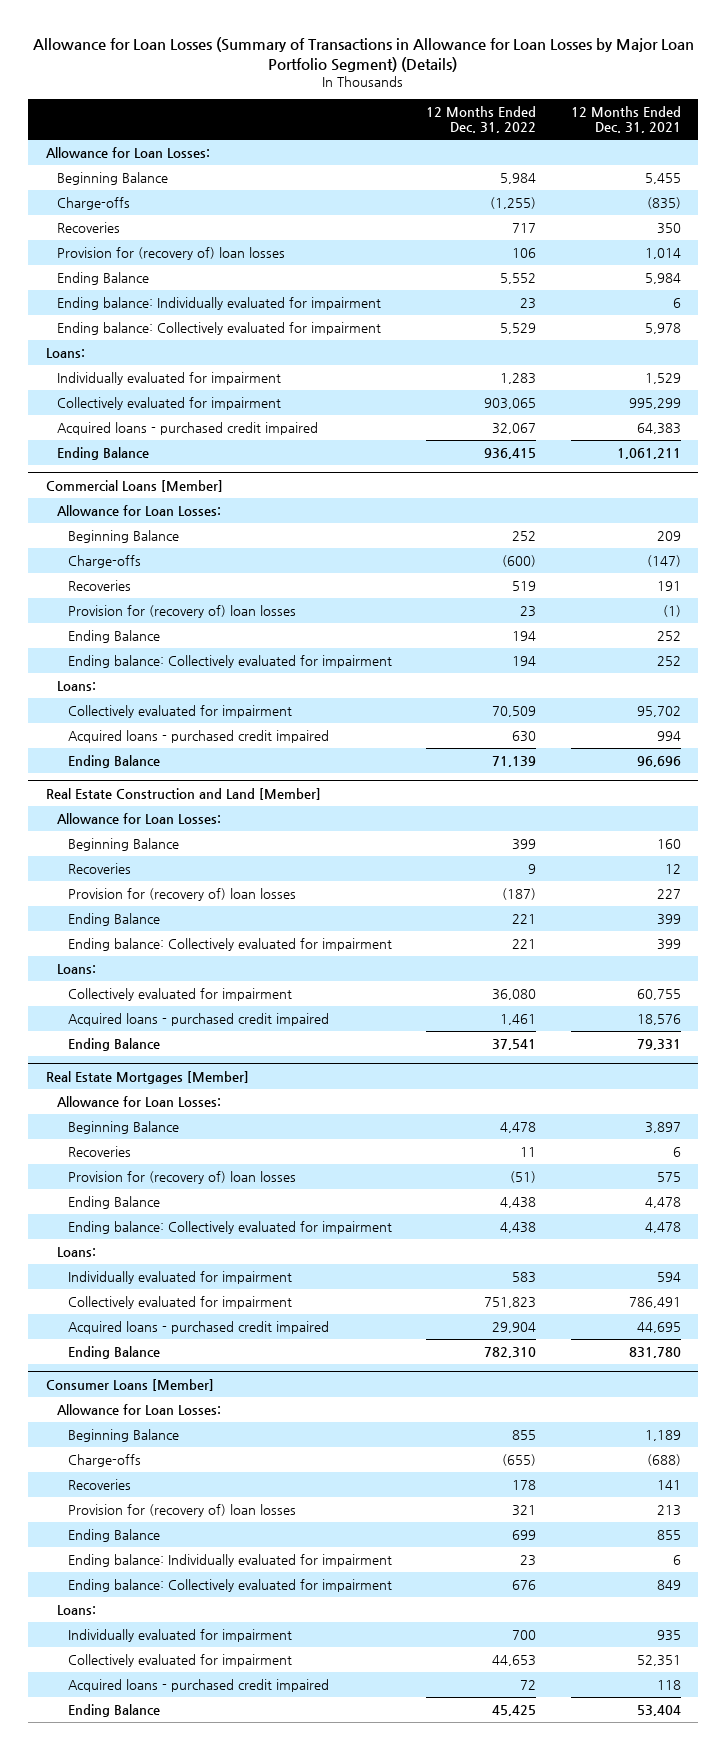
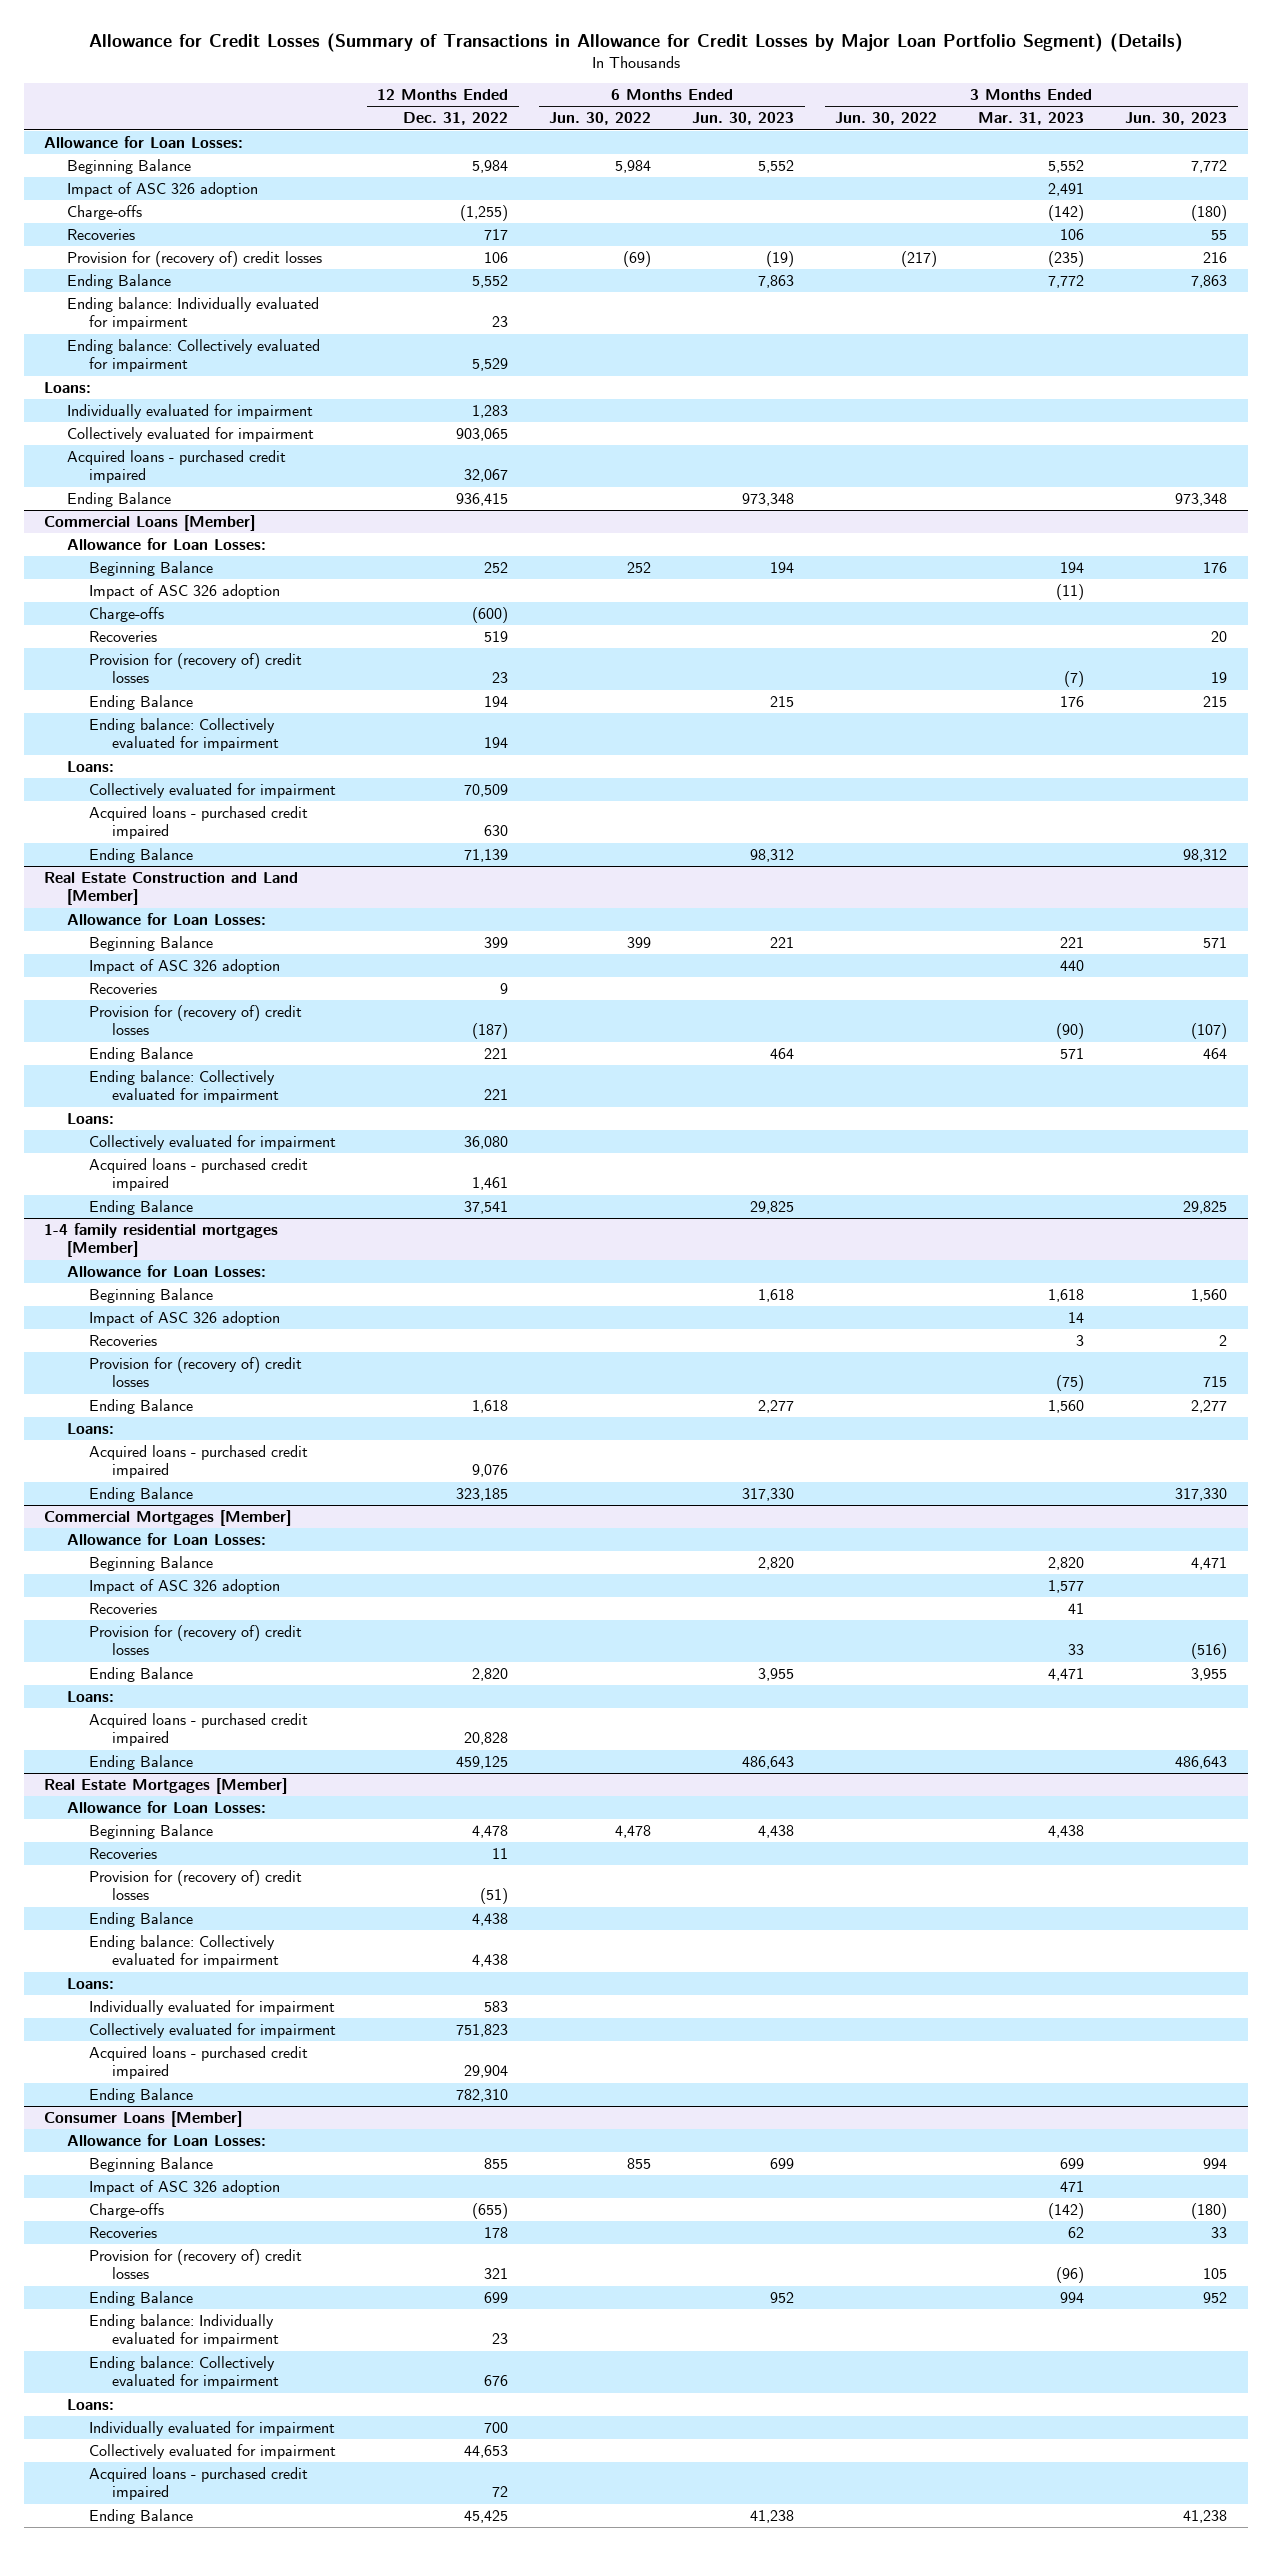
- Allowance for Loan Losses (Summary of Transactions in Allowance for Loan Losses by Major Loan Portfolio Segment) (Details)
+ Allowance for Credit Losses (Summary of Transactions in Allowance for Credit Losses by Major Loan Portfolio Segment) (Details)
- | 12 Months Ended Dec. 31, 2022 | 12 Months Ended Dec. 31, 2021
+ | 12 Months Ended Dec. 31, 2022 | 6 Months Ended Jun. 30, 2022 | 6 Months Ended Jun. 30, 2023 | 3 Months Ended Jun. 30, 2022 | 3 Months Ended Mar. 31, 2023 | 3 Months Ended Jun. 30, 2023
+ Impact of ASC 326 adoption | | | | | 2,491 |
- Provision for (recovery of) loan losses | 106 | 1,014
+ Provision for (recovery of) credit losses | 106 | (69) | (19) | (217) | (235) | 216
@ Commercial Loans [Member]
+ Impact of ASC 326 adoption | | | | | (11) |
- Provision for (recovery of) loan losses | 23 | (1)
+ Provision for (recovery of) credit losses | 23 | | | | (7) | 19
@ Real Estate Construction and Land [Member]
+ Impact of ASC 326 adoption | | | | | 440 |
- Provision for (recovery of) loan losses | (187) | 227
+ Provision for (recovery of) credit losses | (187) | | | | (90) | (107)
+ 1-4 family residential mortgages [Member]
+ Allowance for Loan Losses:
+ Beginning Balance | | | 1,618 | | 1,618 | 1,560
+ Impact of ASC 326 adoption | | | | | 14 |
+ Recoveries | | | | | 3 | 2
+ Provision for (recovery of) credit losses | | | | | (75) | 715
+ Ending Balance | 1,618 | | 2,277 | | 1,560 | 2,277
+ Loans:
+ Acquired loans - purchased credit impaired | 9,076 | | | | |
+ Ending Balance | 323,185 | | 317,330 | | | 317,330
+ Commercial Mortgages [Member]
+ Allowance for Loan Losses:
+ Beginning Balance | | | 2,820 | | 2,820 | 4,471
+ Impact of ASC 326 adoption | | | | | 1,577 |
+ Recoveries | | | | | 41 |
+ Provision for (recovery of) credit losses | | | | | 33 | (516)
+ Ending Balance | 2,820 | | 3,955 | | 4,471 | 3,955
+ Loans:
+ Acquired loans - purchased credit impaired | 20,828 | | | | |
+ Ending Balance | 459,125 | | 486,643 | | | 486,643
@ Real Estate Mortgages [Member]
- Provision for (recovery of) loan losses | (51) | 575
+ Provision for (recovery of) credit losses | (51) | | | | |
@ Consumer Loans [Member]
+ Impact of ASC 326 adoption | | | | | 471 |
- Provision for (recovery of) loan losses | 321 | 213
+ Provision for (recovery of) credit losses | 321 | | | | (96) | 105

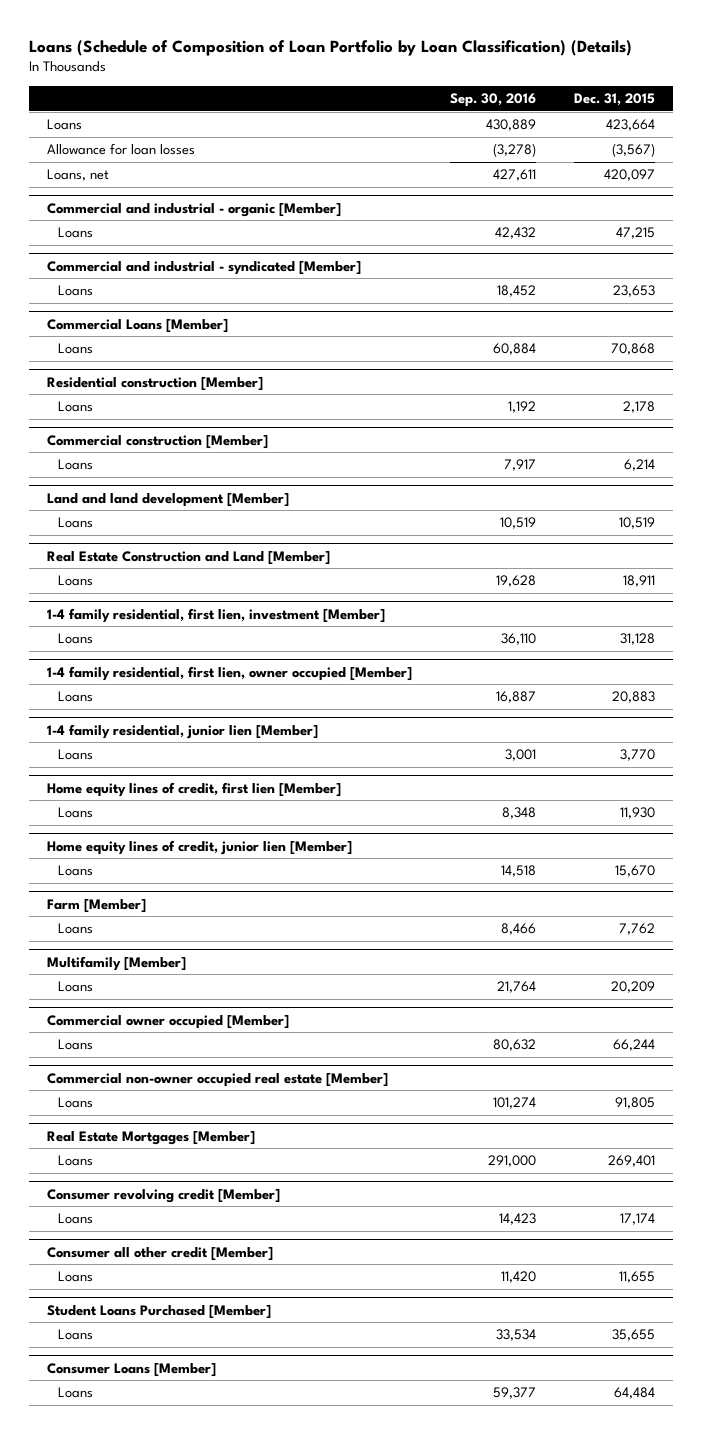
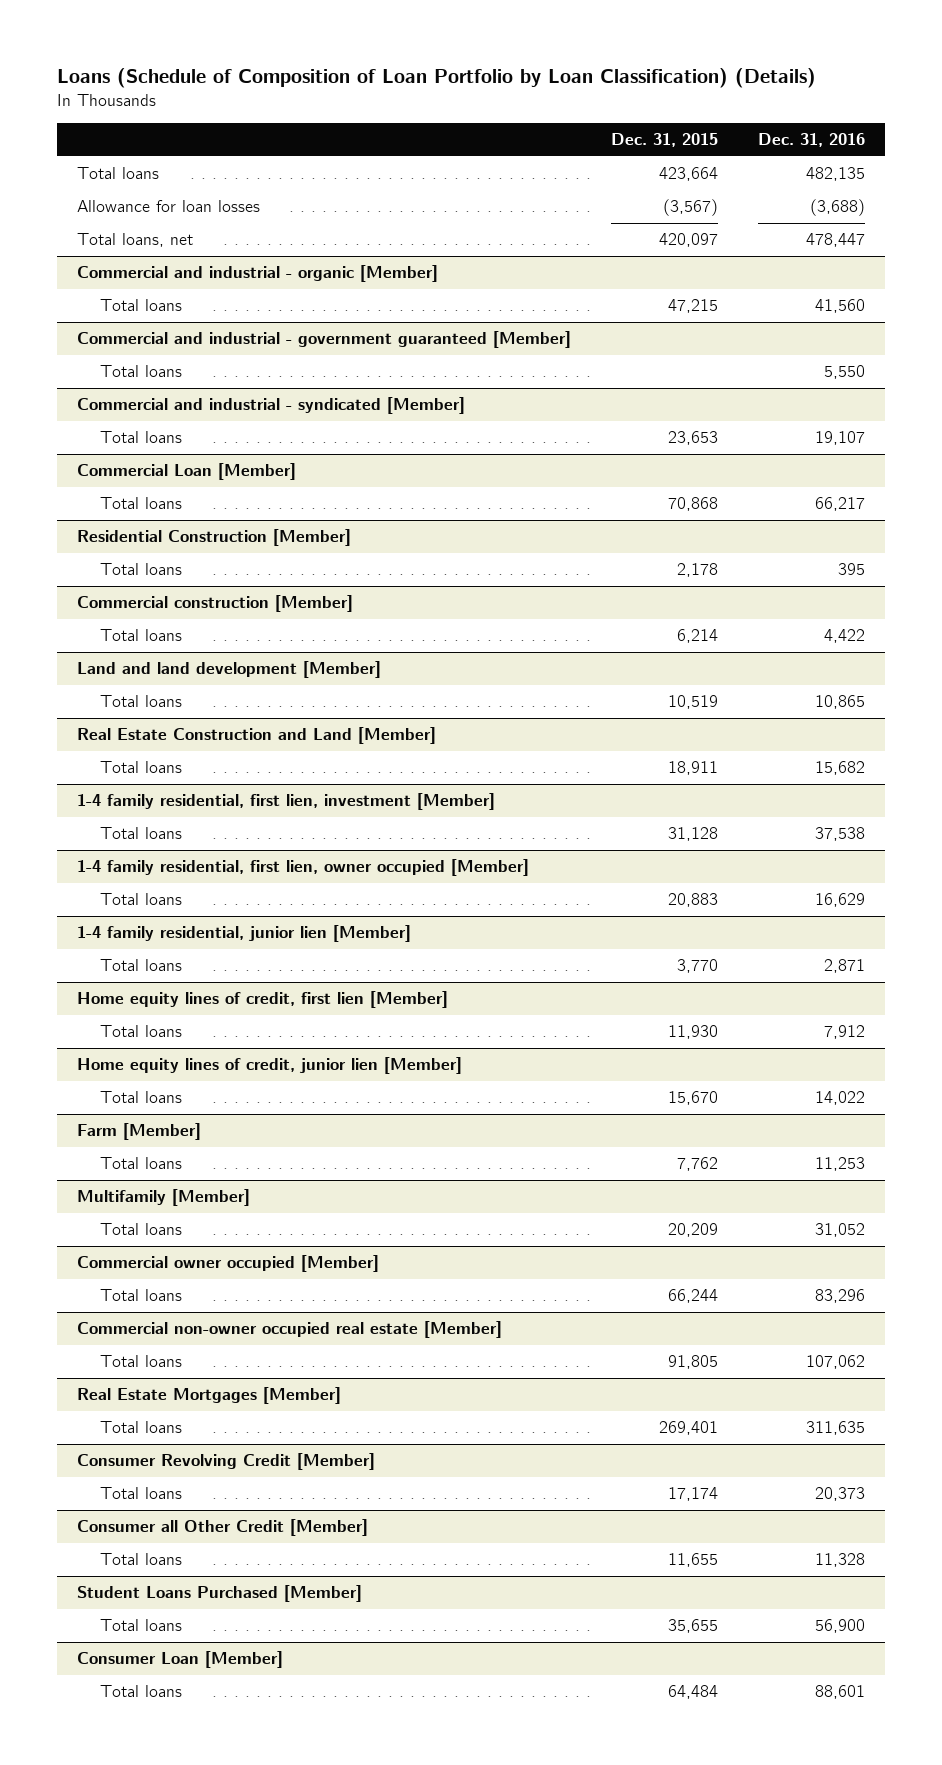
- | Sep. 30, 2016 | Dec. 31, 2015
+ | Dec. 31, 2015 | Dec. 31, 2016
- Loans | 430,889 | 423,664
+ Total loans | 423,664 | 482,135
- Loans, net | 427,611 | 420,097
+ Total loans, net | 420,097 | 478,447
@ Commercial and industrial - organic [Member]
- Loans | 42,432 | 47,215
+ Total loans | 47,215 | 41,560
+ Commercial and industrial - government guaranteed [Member]
+ Total loans | | 5,550
@ Commercial and industrial - syndicated [Member]
- Loans | 18,452 | 23,653
- Commercial Loans [Member]
- Loans | 60,884 | 70,868
- Residential construction [Member]
- Loans | 1,192 | 2,178
@ Commercial and industrial - syndicated [Member]
+ Total loans | 23,653 | 19,107
+ Commercial Loan [Member]
+ Total loans | 70,868 | 66,217
+ Residential Construction [Member]
+ Total loans | 2,178 | 395
@ Commercial construction [Member]
- Loans | 7,917 | 6,214
+ Total loans | 6,214 | 4,422
@ Land and land development [Member]
- Loans | 10,519 | 10,519
+ Total loans | 10,519 | 10,865
@ Real Estate Construction and Land [Member]
- Loans | 19,628 | 18,911
+ Total loans | 18,911 | 15,682
@ 1-4 family residential, first lien, investment [Member]
- Loans | 36,110 | 31,128
+ Total loans | 31,128 | 37,538
@ 1-4 family residential, first lien, owner occupied [Member]
- Loans | 16,887 | 20,883
+ Total loans | 20,883 | 16,629
@ 1-4 family residential, junior lien [Member]
- Loans | 3,001 | 3,770
+ Total loans | 3,770 | 2,871
@ Home equity lines of credit, first lien [Member]
- Loans | 8,348 | 11,930
+ Total loans | 11,930 | 7,912
@ Home equity lines of credit, junior lien [Member]
- Loans | 14,518 | 15,670
+ Total loans | 15,670 | 14,022
@ Farm [Member]
- Loans | 8,466 | 7,762
+ Total loans | 7,762 | 11,253
@ Multifamily [Member]
- Loans | 21,764 | 20,209
+ Total loans | 20,209 | 31,052
@ Commercial owner occupied [Member]
- Loans | 80,632 | 66,244
+ Total loans | 66,244 | 83,296
@ Commercial non-owner occupied real estate [Member]
- Loans | 101,274 | 91,805
+ Total loans | 91,805 | 107,062
@ Real Estate Mortgages [Member]
- Loans | 291,000 | 269,401
- Consumer revolving credit [Member]
- Loans | 14,423 | 17,174
- Consumer all other credit [Member]
- Loans | 11,420 | 11,655
@ Real Estate Mortgages [Member]
+ Total loans | 269,401 | 311,635
+ Consumer Revolving Credit [Member]
+ Total loans | 17,174 | 20,373
+ Consumer all Other Credit [Member]
+ Total loans | 11,655 | 11,328
@ Student Loans Purchased [Member]
- Loans | 33,534 | 35,655
- Consumer Loans [Member]
- Loans | 59,377 | 64,484
@ Student Loans Purchased [Member]
+ Total loans | 35,655 | 56,900
+ Consumer Loan [Member]
+ Total loans | 64,484 | 88,601

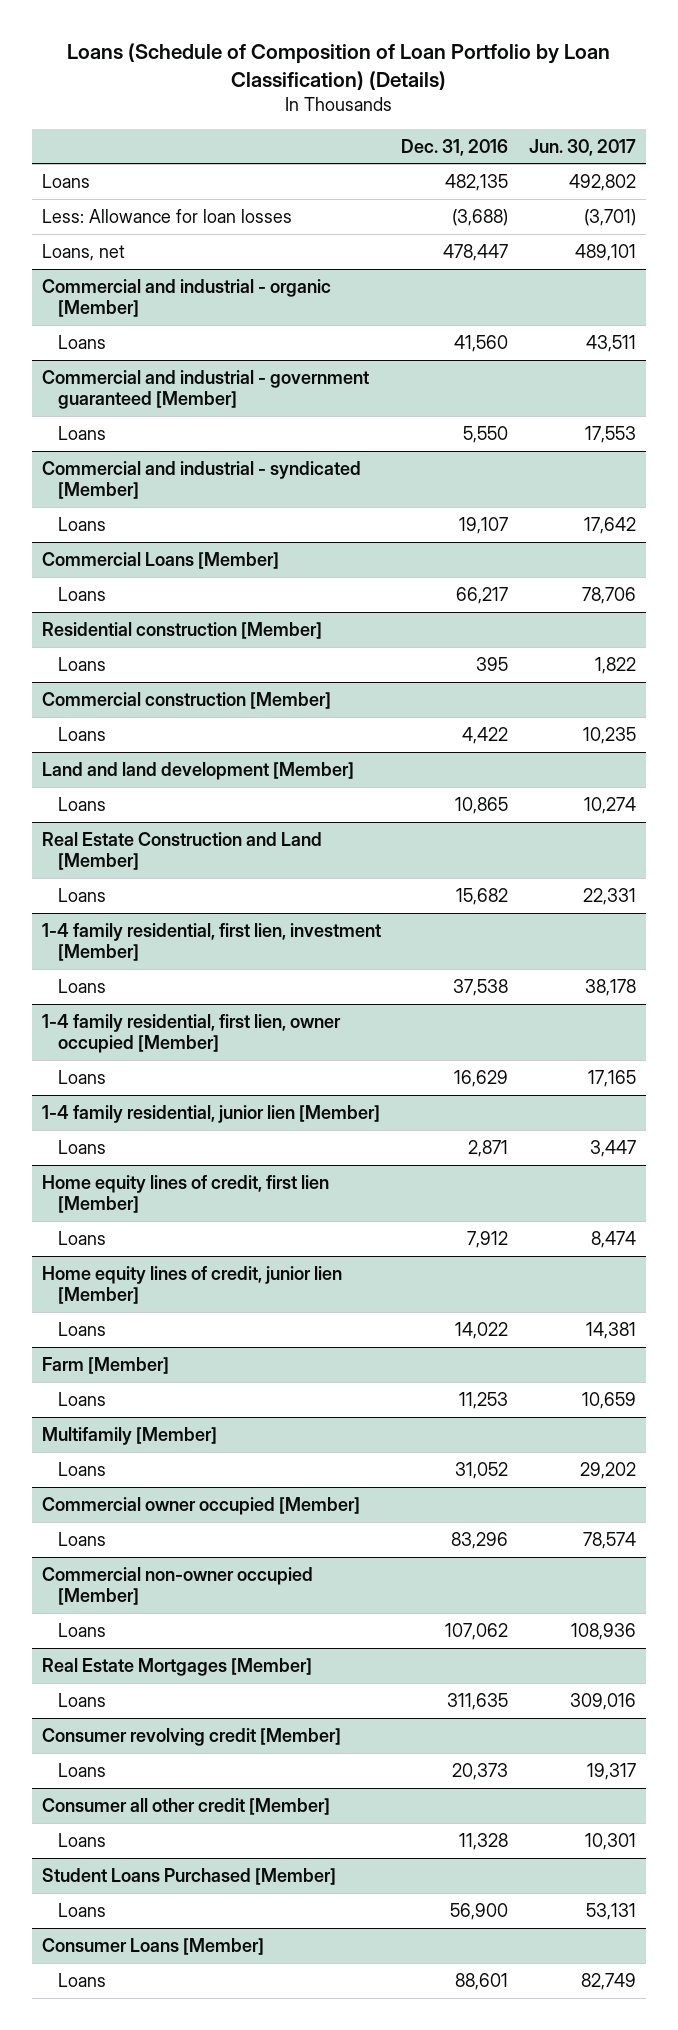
- | Dec. 31, 2015 | Dec. 31, 2016
+ | Dec. 31, 2016 | Jun. 30, 2017
- Total loans | 423,664 | 482,135
- Allowance for loan losses | (3,567) | (3,688)
- Total loans, net | 420,097 | 478,447
+ Loans | 482,135 | 492,802
+ Less: Allowance for loan losses | (3,688) | (3,701)
+ Loans, net | 478,447 | 489,101
@ Commercial and industrial - organic [Member]
- Total loans | 47,215 | 41,560
+ Loans | 41,560 | 43,511
@ Commercial and industrial - government guaranteed [Member]
- Total loans | | 5,550
+ Loans | 5,550 | 17,553
@ Commercial and industrial - syndicated [Member]
- Total loans | 23,653 | 19,107
- Commercial Loan [Member]
- Total loans | 70,868 | 66,217
- Residential Construction [Member]
- Total loans | 2,178 | 395
@ Commercial and industrial - syndicated [Member]
+ Loans | 19,107 | 17,642
+ Commercial Loans [Member]
+ Loans | 66,217 | 78,706
+ Residential construction [Member]
+ Loans | 395 | 1,822
@ Commercial construction [Member]
- Total loans | 6,214 | 4,422
+ Loans | 4,422 | 10,235
@ Land and land development [Member]
- Total loans | 10,519 | 10,865
+ Loans | 10,865 | 10,274
@ Real Estate Construction and Land [Member]
- Total loans | 18,911 | 15,682
+ Loans | 15,682 | 22,331
@ 1-4 family residential, first lien, investment [Member]
- Total loans | 31,128 | 37,538
+ Loans | 37,538 | 38,178
@ 1-4 family residential, first lien, owner occupied [Member]
- Total loans | 20,883 | 16,629
+ Loans | 16,629 | 17,165
@ 1-4 family residential, junior lien [Member]
- Total loans | 3,770 | 2,871
+ Loans | 2,871 | 3,447
@ Home equity lines of credit, first lien [Member]
- Total loans | 11,930 | 7,912
+ Loans | 7,912 | 8,474
@ Home equity lines of credit, junior lien [Member]
- Total loans | 15,670 | 14,022
+ Loans | 14,022 | 14,381
@ Farm [Member]
- Total loans | 7,762 | 11,253
+ Loans | 11,253 | 10,659
@ Multifamily [Member]
- Total loans | 20,209 | 31,052
+ Loans | 31,052 | 29,202
@ Commercial owner occupied [Member]
- Total loans | 66,244 | 83,296
- Commercial non-owner occupied real estate [Member]
- Total loans | 91,805 | 107,062
@ Commercial owner occupied [Member]
+ Loans | 83,296 | 78,574
+ Commercial non-owner occupied [Member]
+ Loans | 107,062 | 108,936
@ Real Estate Mortgages [Member]
- Total loans | 269,401 | 311,635
- Consumer Revolving Credit [Member]
- Total loans | 17,174 | 20,373
- Consumer all Other Credit [Member]
- Total loans | 11,655 | 11,328
@ Real Estate Mortgages [Member]
+ Loans | 311,635 | 309,016
+ Consumer revolving credit [Member]
+ Loans | 20,373 | 19,317
+ Consumer all other credit [Member]
+ Loans | 11,328 | 10,301
@ Student Loans Purchased [Member]
- Total loans | 35,655 | 56,900
- Consumer Loan [Member]
- Total loans | 64,484 | 88,601
@ Student Loans Purchased [Member]
+ Loans | 56,900 | 53,131
+ Consumer Loans [Member]
+ Loans | 88,601 | 82,749

